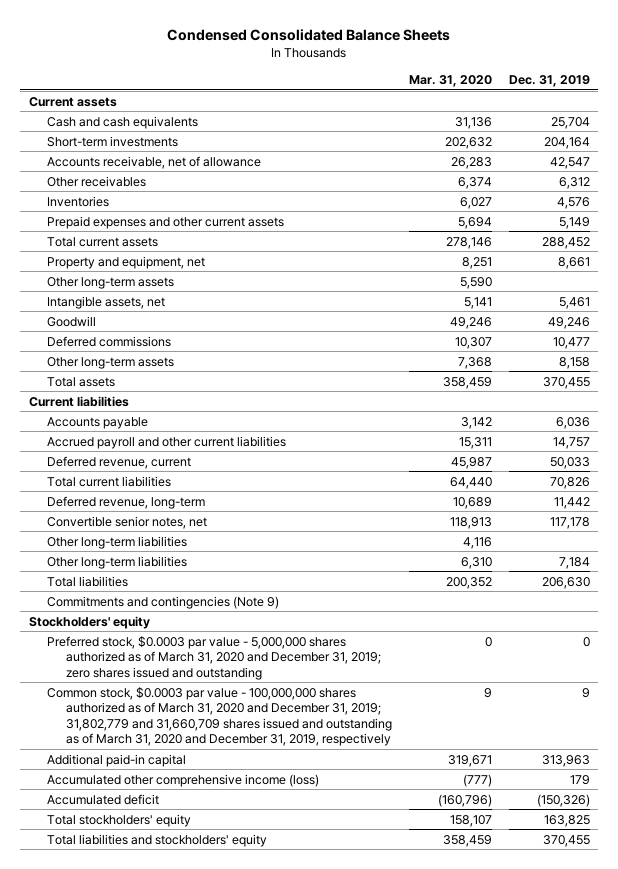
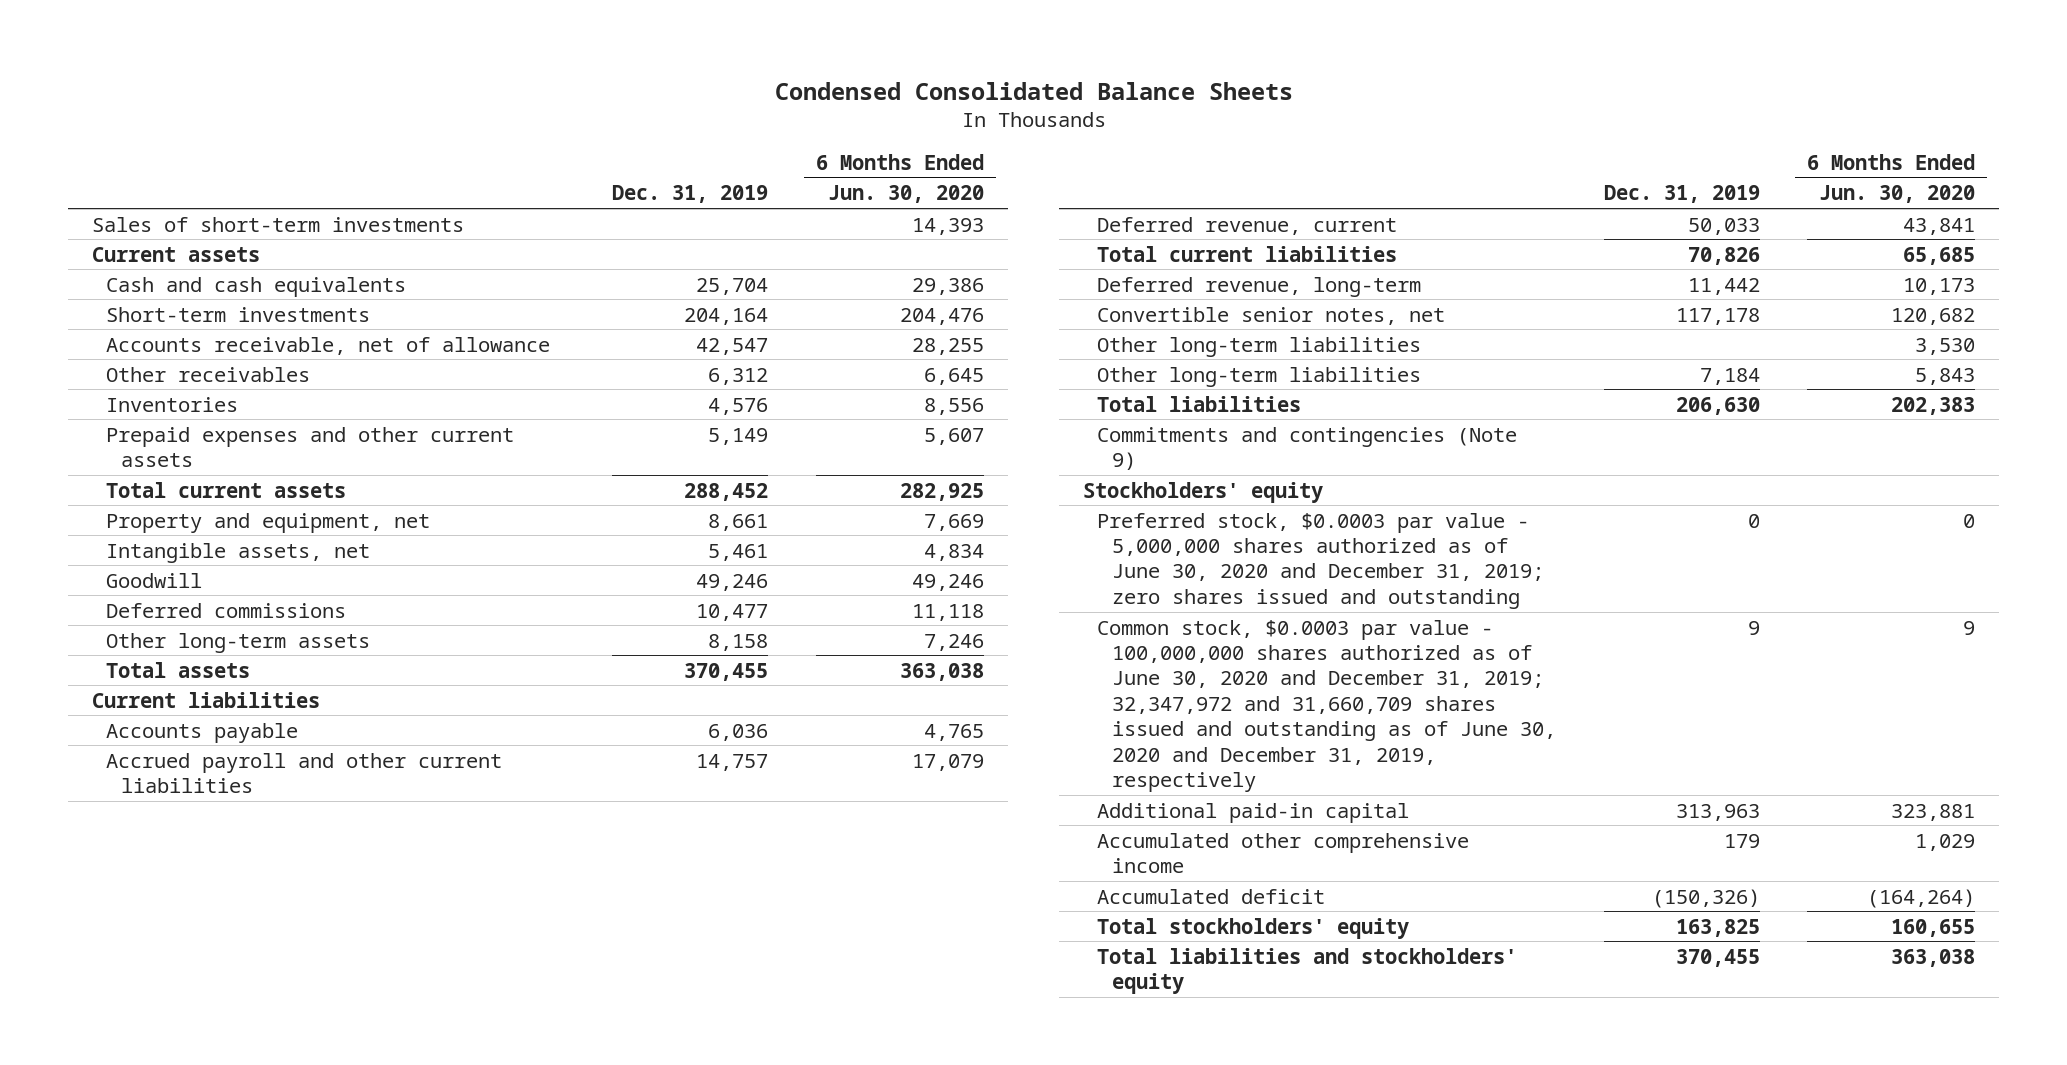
- | Mar. 31, 2020 | Dec. 31, 2019
+ | Dec. 31, 2019 | 6 Months Ended Jun. 30, 2020
+ Sales of short-term investments | | 14,393
- Other long-term assets | 5,590 |
- Preferred stock, $0.0003 par value - 5,000,000 shares authorized as of March 31, 2020 and December 31, 2019; zero shares issued and outstanding | 0 | 0
- Common stock, $0.0003 par value - 100,000,000 shares authorized as of March 31, 2020 and December 31, 2019; 31,802,779 and 31,660,709 shares issued and outstanding as of March 31, 2020 and December 31, 2019, respectively | 9 | 9
+ Preferred stock, $0.0003 par value - 5,000,000 shares authorized as of June 30, 2020 and December 31, 2019; zero shares issued and outstanding | 0 | 0
+ Common stock, $0.0003 par value - 100,000,000 shares authorized as of June 30, 2020 and December 31, 2019; 32,347,972 and 31,660,709 shares issued and outstanding as of June 30, 2020 and December 31, 2019, respectively | 9 | 9
- Accumulated other comprehensive income (loss) | (777) | 179
+ Accumulated other comprehensive income | 179 | 1,029

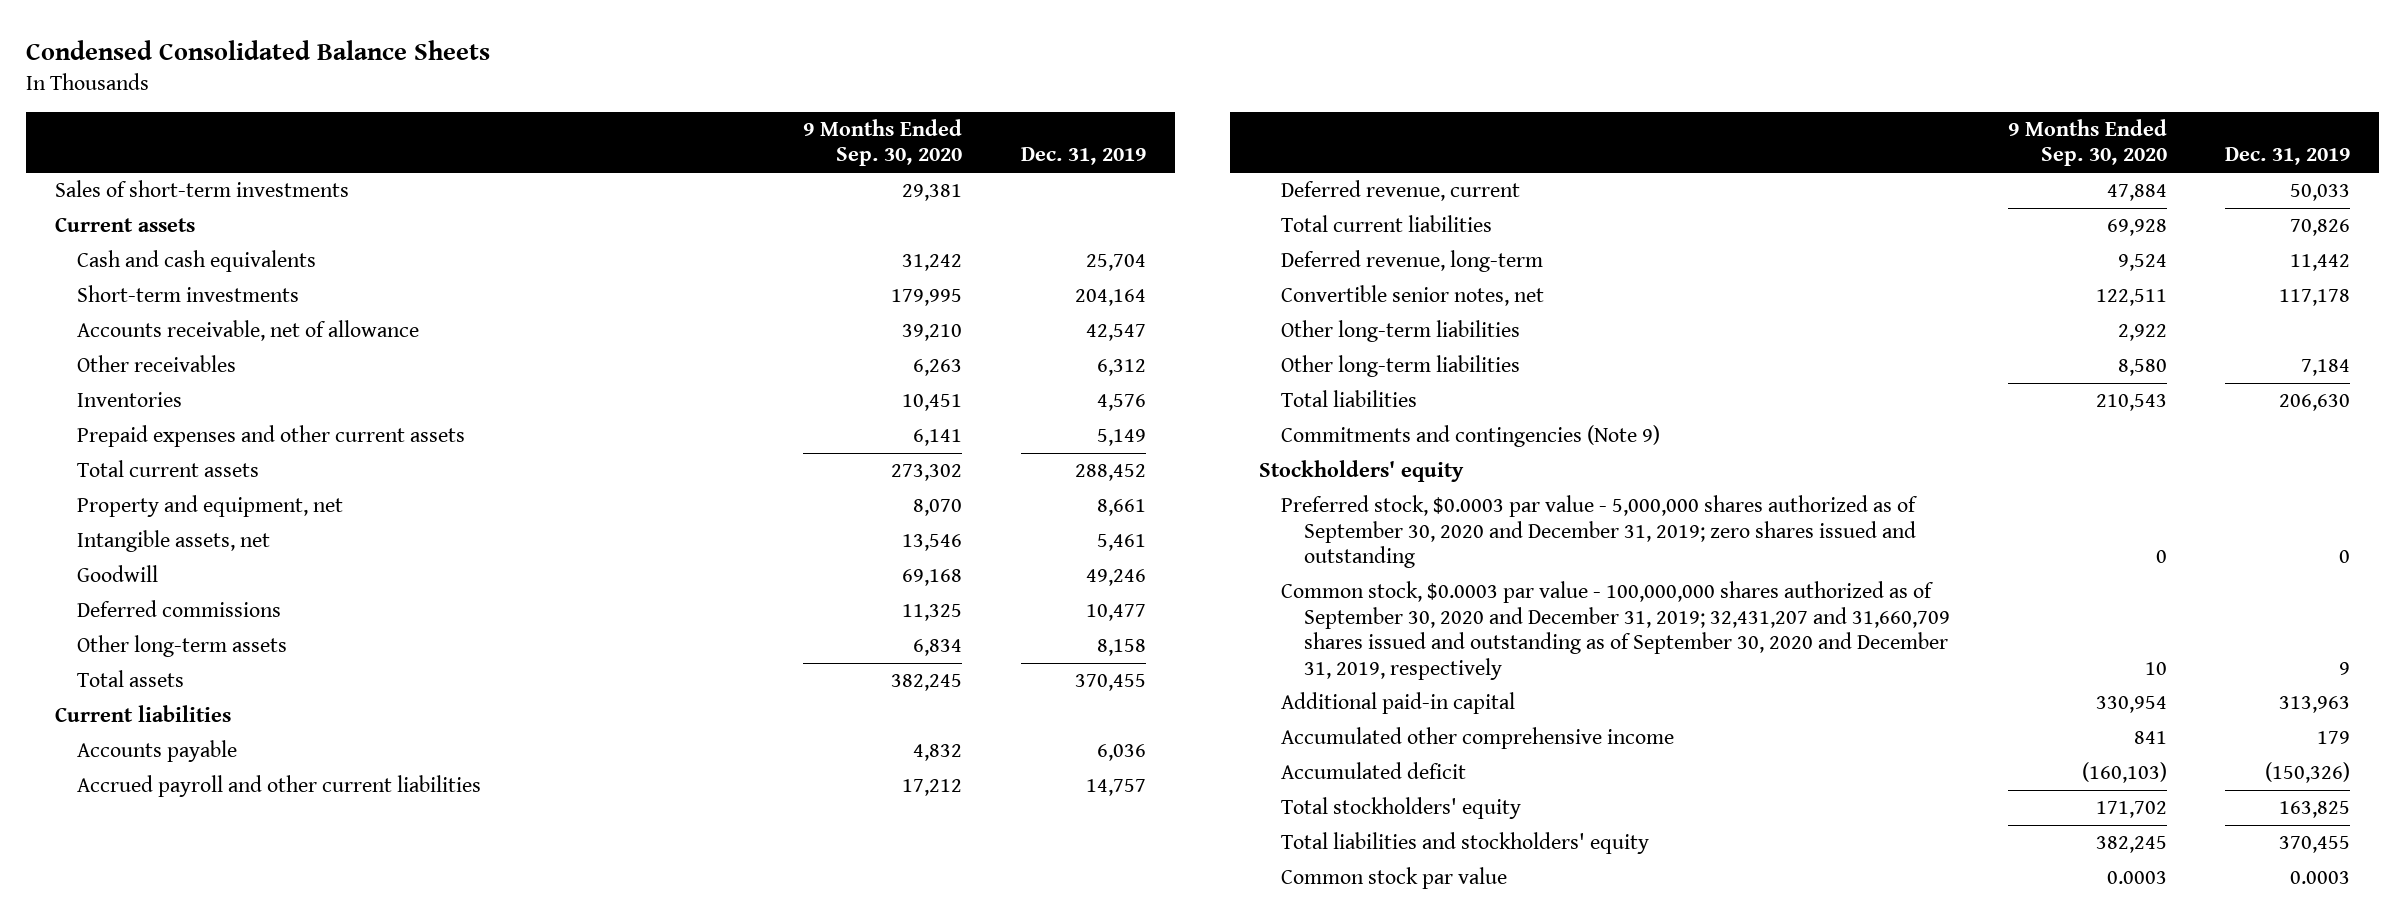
- | Dec. 31, 2019 | 6 Months Ended Jun. 30, 2020
+ | 9 Months Ended Sep. 30, 2020 | Dec. 31, 2019
- Preferred stock, $0.0003 par value - 5,000,000 shares authorized as of June 30, 2020 and December 31, 2019; zero shares issued and outstanding | 0 | 0
- Common stock, $0.0003 par value - 100,000,000 shares authorized as of June 30, 2020 and December 31, 2019; 32,347,972 and 31,660,709 shares issued and outstanding as of June 30, 2020 and December 31, 2019, respectively | 9 | 9
+ Preferred stock, $0.0003 par value - 5,000,000 shares authorized as of September 30, 2020 and December 31, 2019; zero shares issued and outstanding | 0 | 0
+ Common stock, $0.0003 par value - 100,000,000 shares authorized as of September 30, 2020 and December 31, 2019; 32,431,207 and 31,660,709 shares issued and outstanding as of September 30, 2020 and December 31, 2019, respectively | 10 | 9
+ Common stock par value | 0.0003 | 0.0003

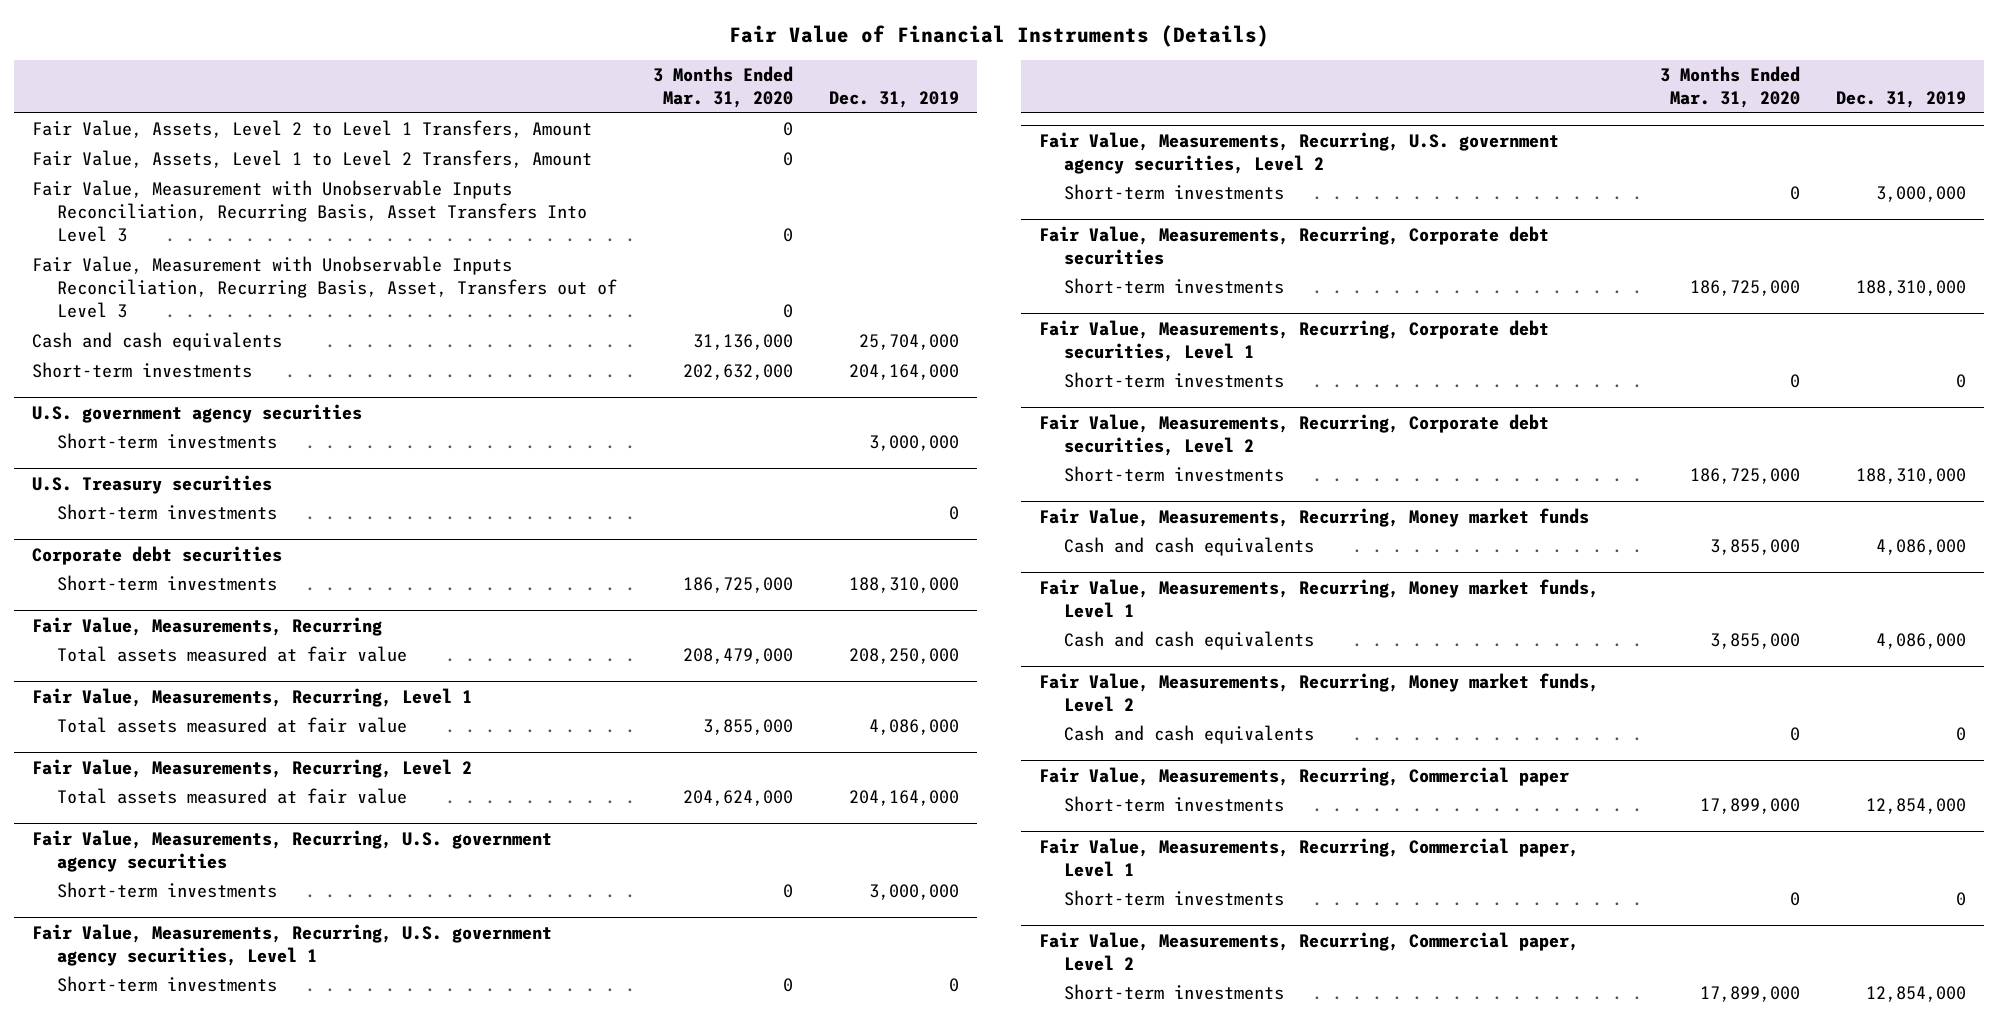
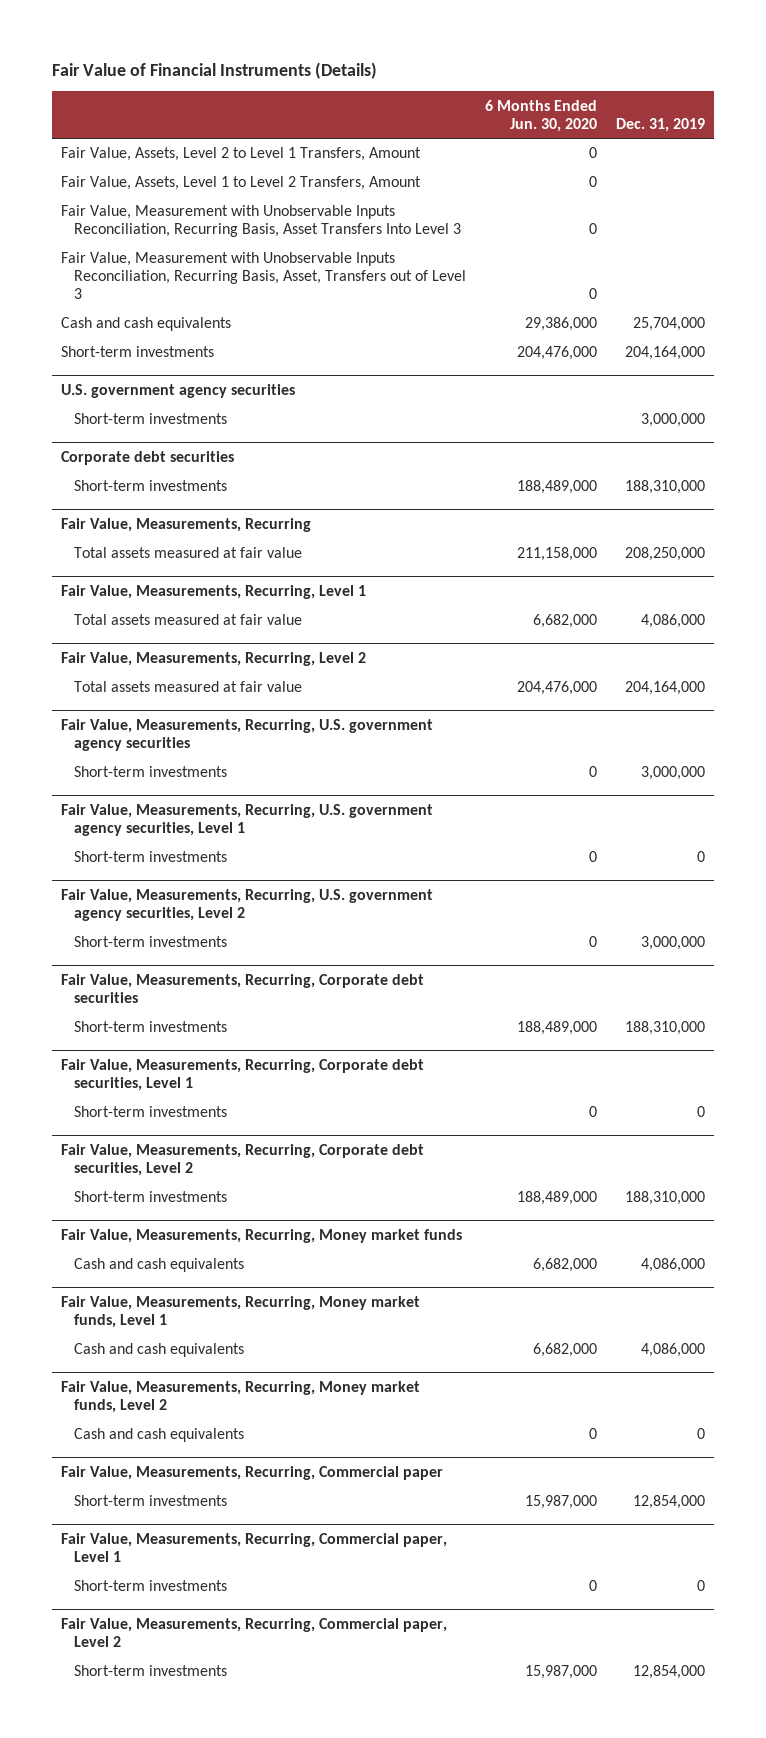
- | 3 Months Ended Mar. 31, 2020 | Dec. 31, 2019
+ | 6 Months Ended Jun. 30, 2020 | Dec. 31, 2019
- U.S. Treasury securities
- Short-term investments | | 0

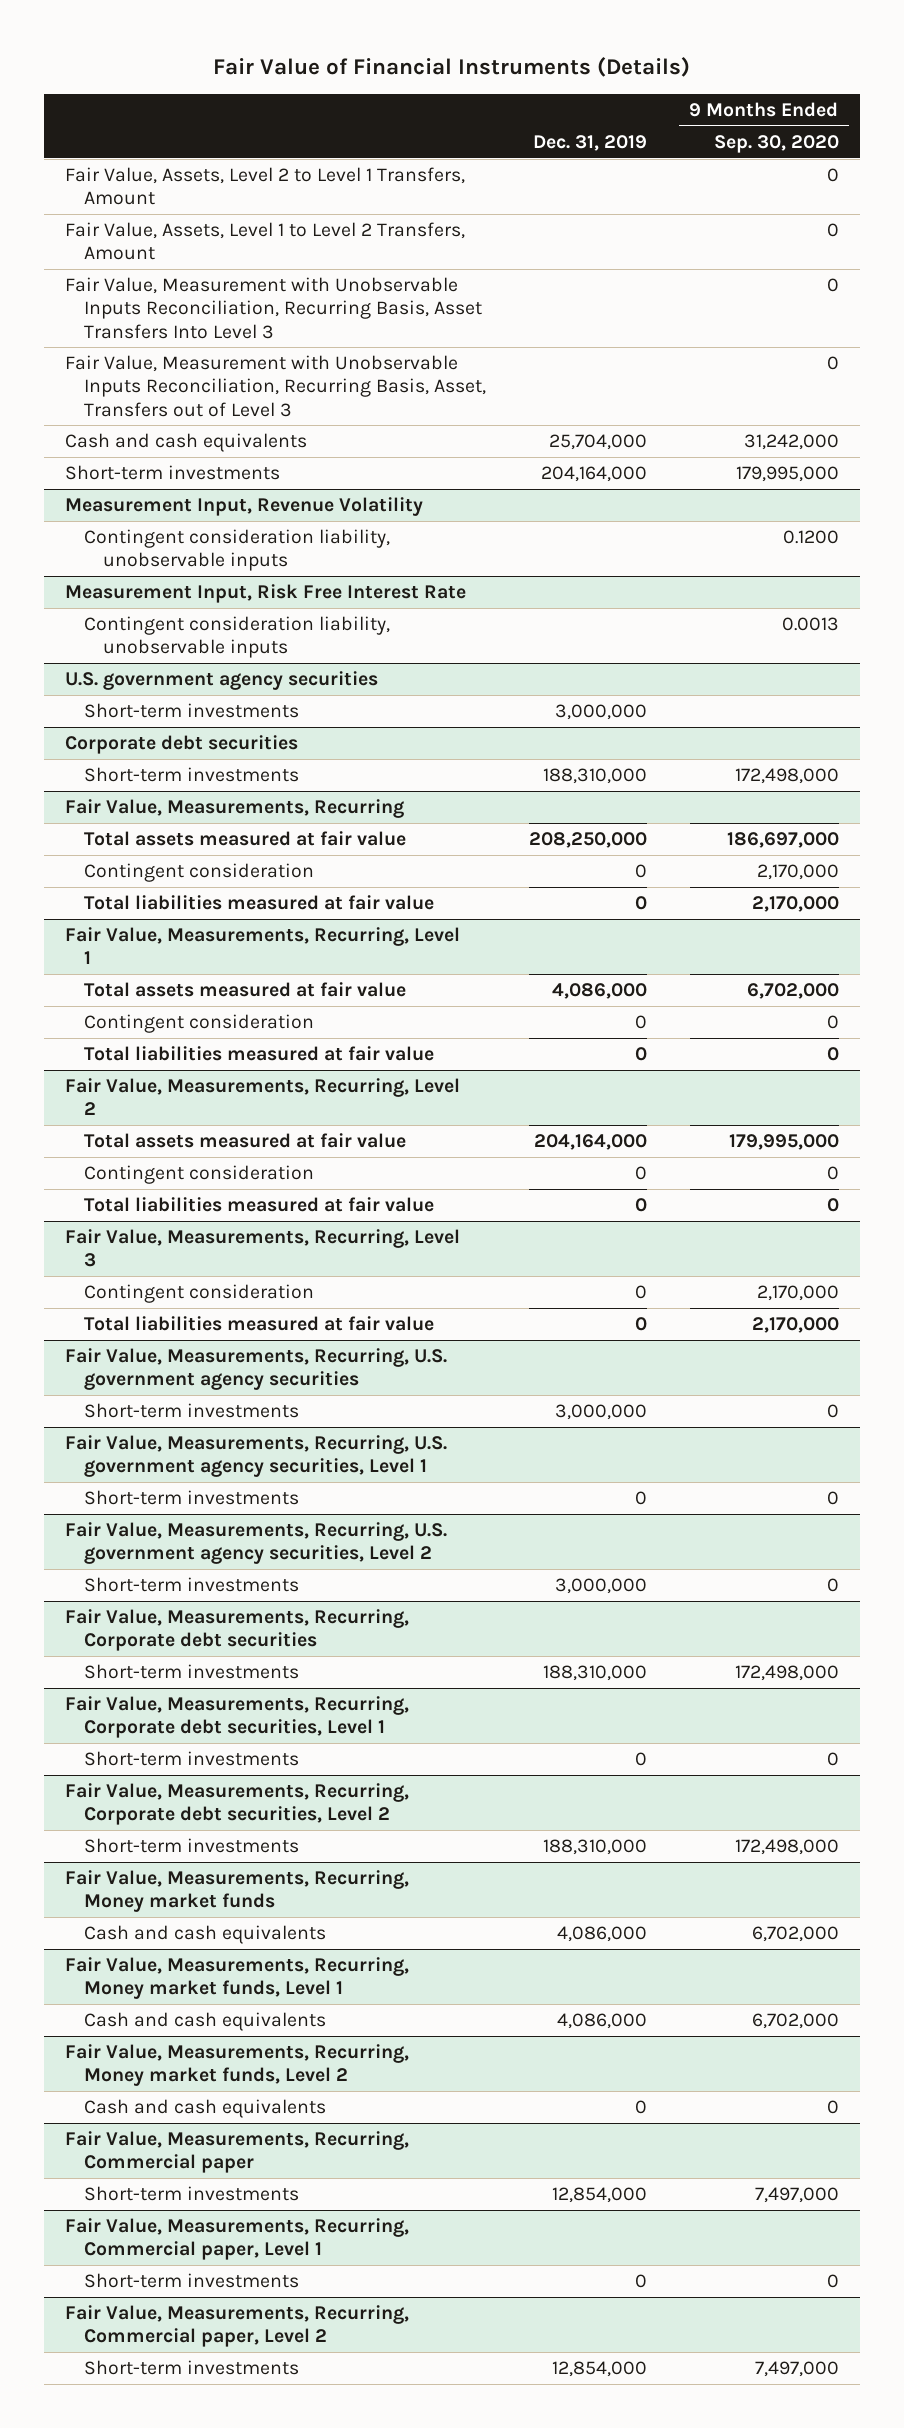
- | 6 Months Ended Jun. 30, 2020 | Dec. 31, 2019
+ | Dec. 31, 2019 | 9 Months Ended Sep. 30, 2020
+ Measurement Input, Revenue Volatility
+ Contingent consideration liability, unobservable inputs | | 0.1200
+ Measurement Input, Risk Free Interest Rate
+ Contingent consideration liability, unobservable inputs | | 0.0013
@ Fair Value, Measurements, Recurring
+ Contingent consideration | 0 | 2,170,000
+ Total liabilities measured at fair value | 0 | 2,170,000
@ Fair Value, Measurements, Recurring, Level 1
+ Contingent consideration | 0 | 0
+ Total liabilities measured at fair value | 0 | 0
@ Fair Value, Measurements, Recurring, Level 2
+ Contingent consideration | 0 | 0
+ Total liabilities measured at fair value | 0 | 0
+ Fair Value, Measurements, Recurring, Level 3
+ Contingent consideration | 0 | 2,170,000
+ Total liabilities measured at fair value | 0 | 2,170,000

